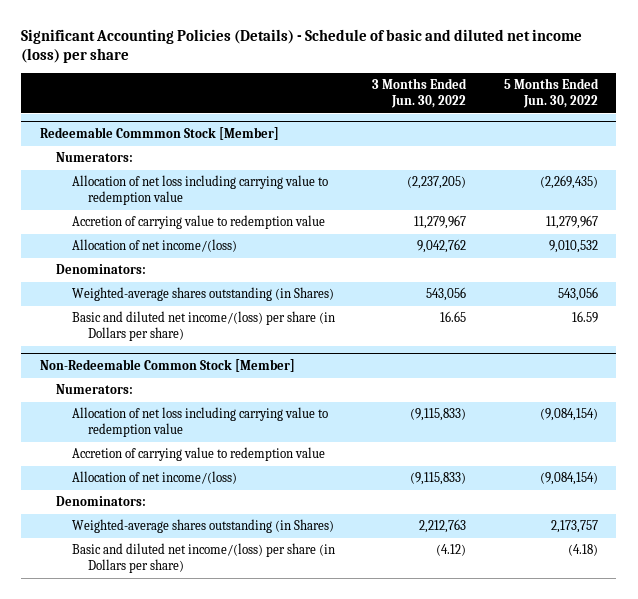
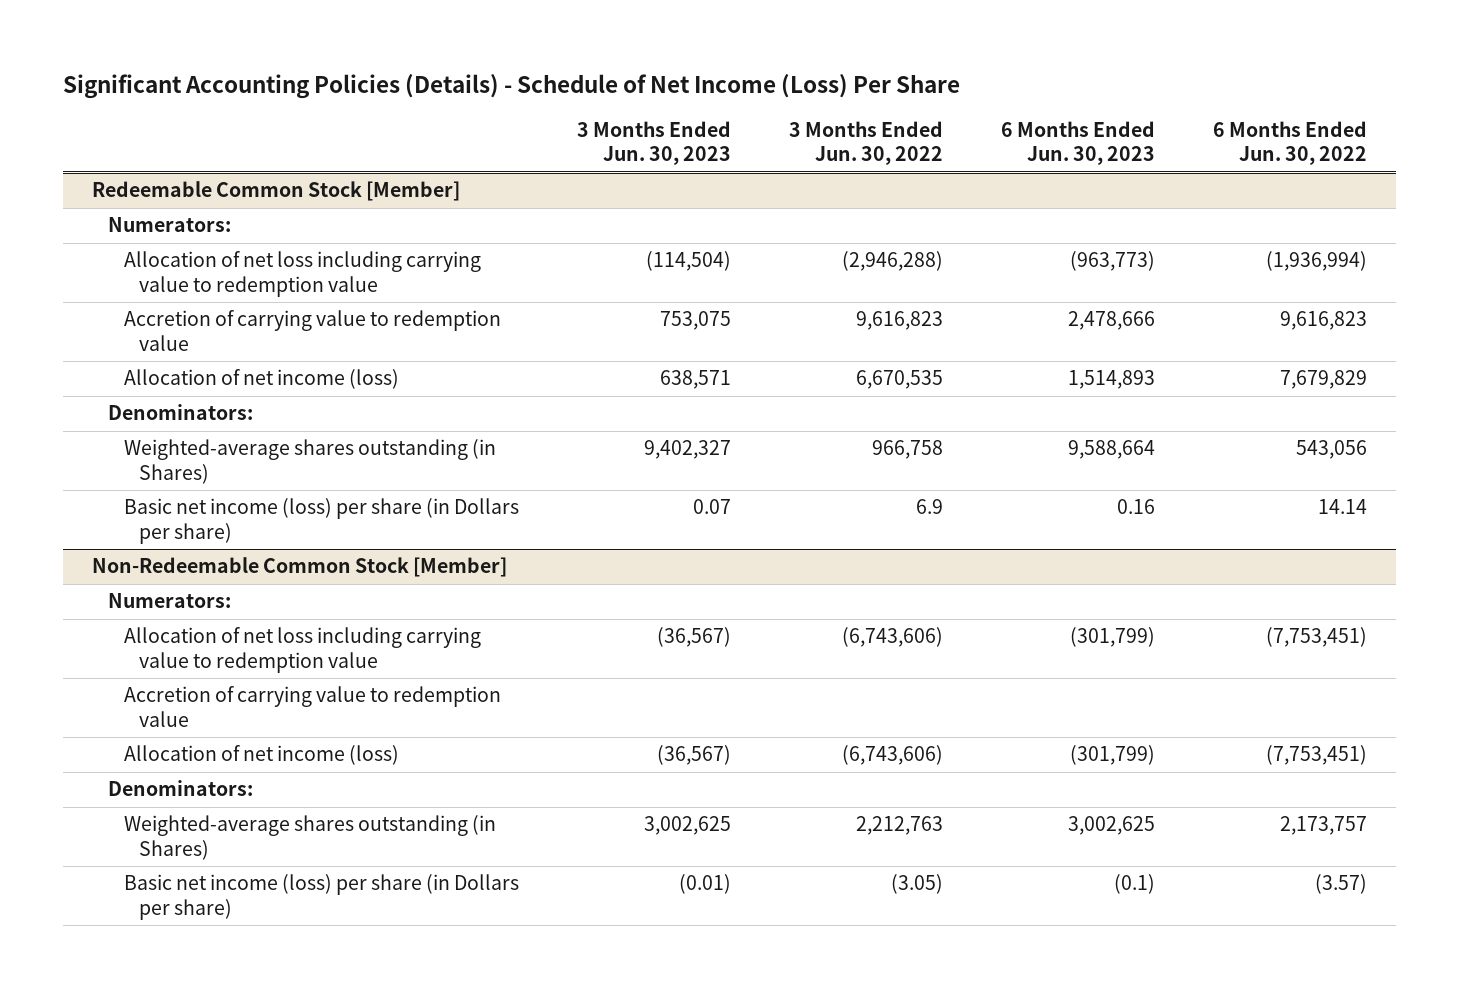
- Significant Accounting Policies (Details) - Schedule of basic and diluted net income (loss) per share
+ Significant Accounting Policies (Details) - Schedule of Net Income (Loss) Per Share
- | 3 Months Ended Jun. 30, 2022 | 5 Months Ended Jun. 30, 2022
+ | 3 Months Ended Jun. 30, 2023 | 3 Months Ended Jun. 30, 2022 | 6 Months Ended Jun. 30, 2023 | 6 Months Ended Jun. 30, 2022
- Redeemable Commmon Stock [Member]
+ Redeemable Common Stock [Member]
- Allocation of net loss including carrying value to redemption value | (2,237,205) | (2,269,435)
- Accretion of carrying value to redemption value | 11,279,967 | 11,279,967
- Allocation of net income/(loss) | 9,042,762 | 9,010,532
+ Allocation of net loss including carrying value to redemption value | (114,504) | (2,946,288) | (963,773) | (1,936,994)
+ Accretion of carrying value to redemption value | 753,075 | 9,616,823 | 2,478,666 | 9,616,823
+ Allocation of net income (loss) | 638,571 | 6,670,535 | 1,514,893 | 7,679,829
- Weighted-average shares outstanding (in Shares) | 543,056 | 543,056
- Basic and diluted net income/(loss) per share (in Dollars per share) | 16.65 | 16.59
+ Weighted-average shares outstanding (in Shares) | 9,402,327 | 966,758 | 9,588,664 | 543,056
+ Basic net income (loss) per share (in Dollars per share) | 0.07 | 6.9 | 0.16 | 14.14
@ Non-Redeemable Common Stock [Member]
- Allocation of net loss including carrying value to redemption value | (9,115,833) | (9,084,154)
+ Allocation of net loss including carrying value to redemption value | (36,567) | (6,743,606) | (301,799) | (7,753,451)
- Allocation of net income/(loss) | (9,115,833) | (9,084,154)
+ Allocation of net income (loss) | (36,567) | (6,743,606) | (301,799) | (7,753,451)
- Basic and diluted net income/(loss) per share (in Dollars per share) | (4.12) | (4.18)
+ Basic net income (loss) per share (in Dollars per share) | (0.01) | (3.05) | (0.1) | (3.57)

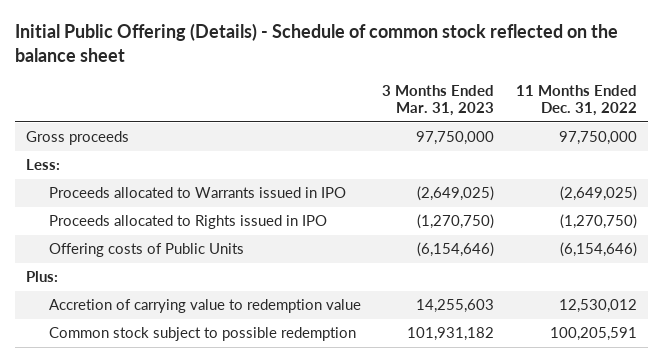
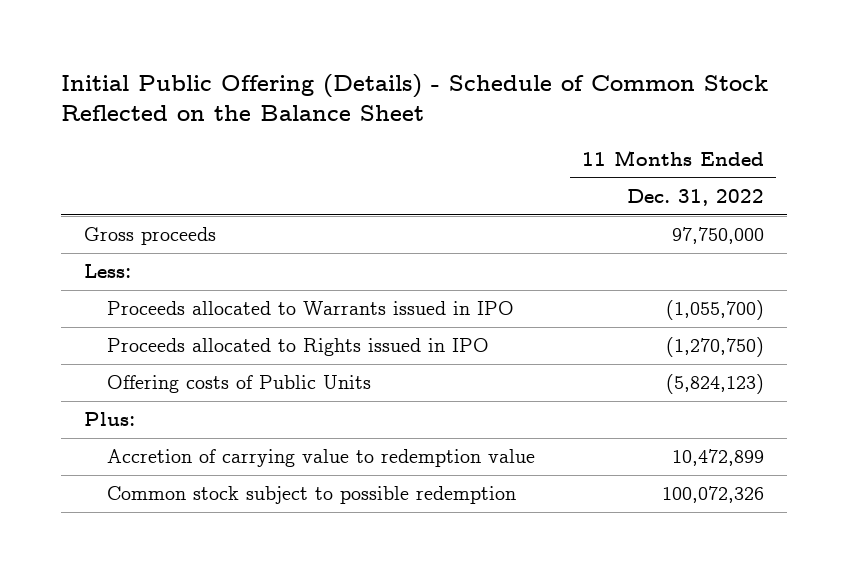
- Initial Public Offering (Details) - Schedule of common stock reflected on the balance sheet
+ Initial Public Offering (Details) - Schedule of Common Stock Reflected on the Balance Sheet
- | 3 Months Ended Mar. 31, 2023 | 11 Months Ended Dec. 31, 2022
+ | 11 Months Ended Dec. 31, 2022
- Proceeds allocated to Warrants issued in IPO | (2,649,025) | (2,649,025)
+ Proceeds allocated to Warrants issued in IPO | (1,055,700)
- Offering costs of Public Units | (6,154,646) | (6,154,646)
+ Offering costs of Public Units | (5,824,123)
- Accretion of carrying value to redemption value | 14,255,603 | 12,530,012
- Common stock subject to possible redemption | 101,931,182 | 100,205,591
+ Accretion of carrying value to redemption value | 10,472,899
+ Common stock subject to possible redemption | 100,072,326

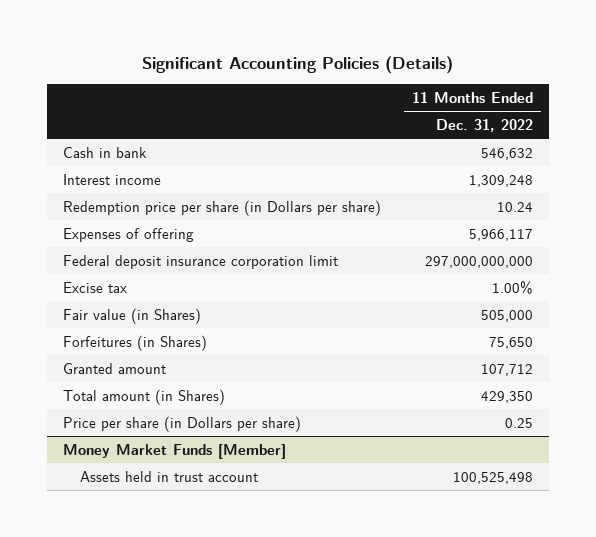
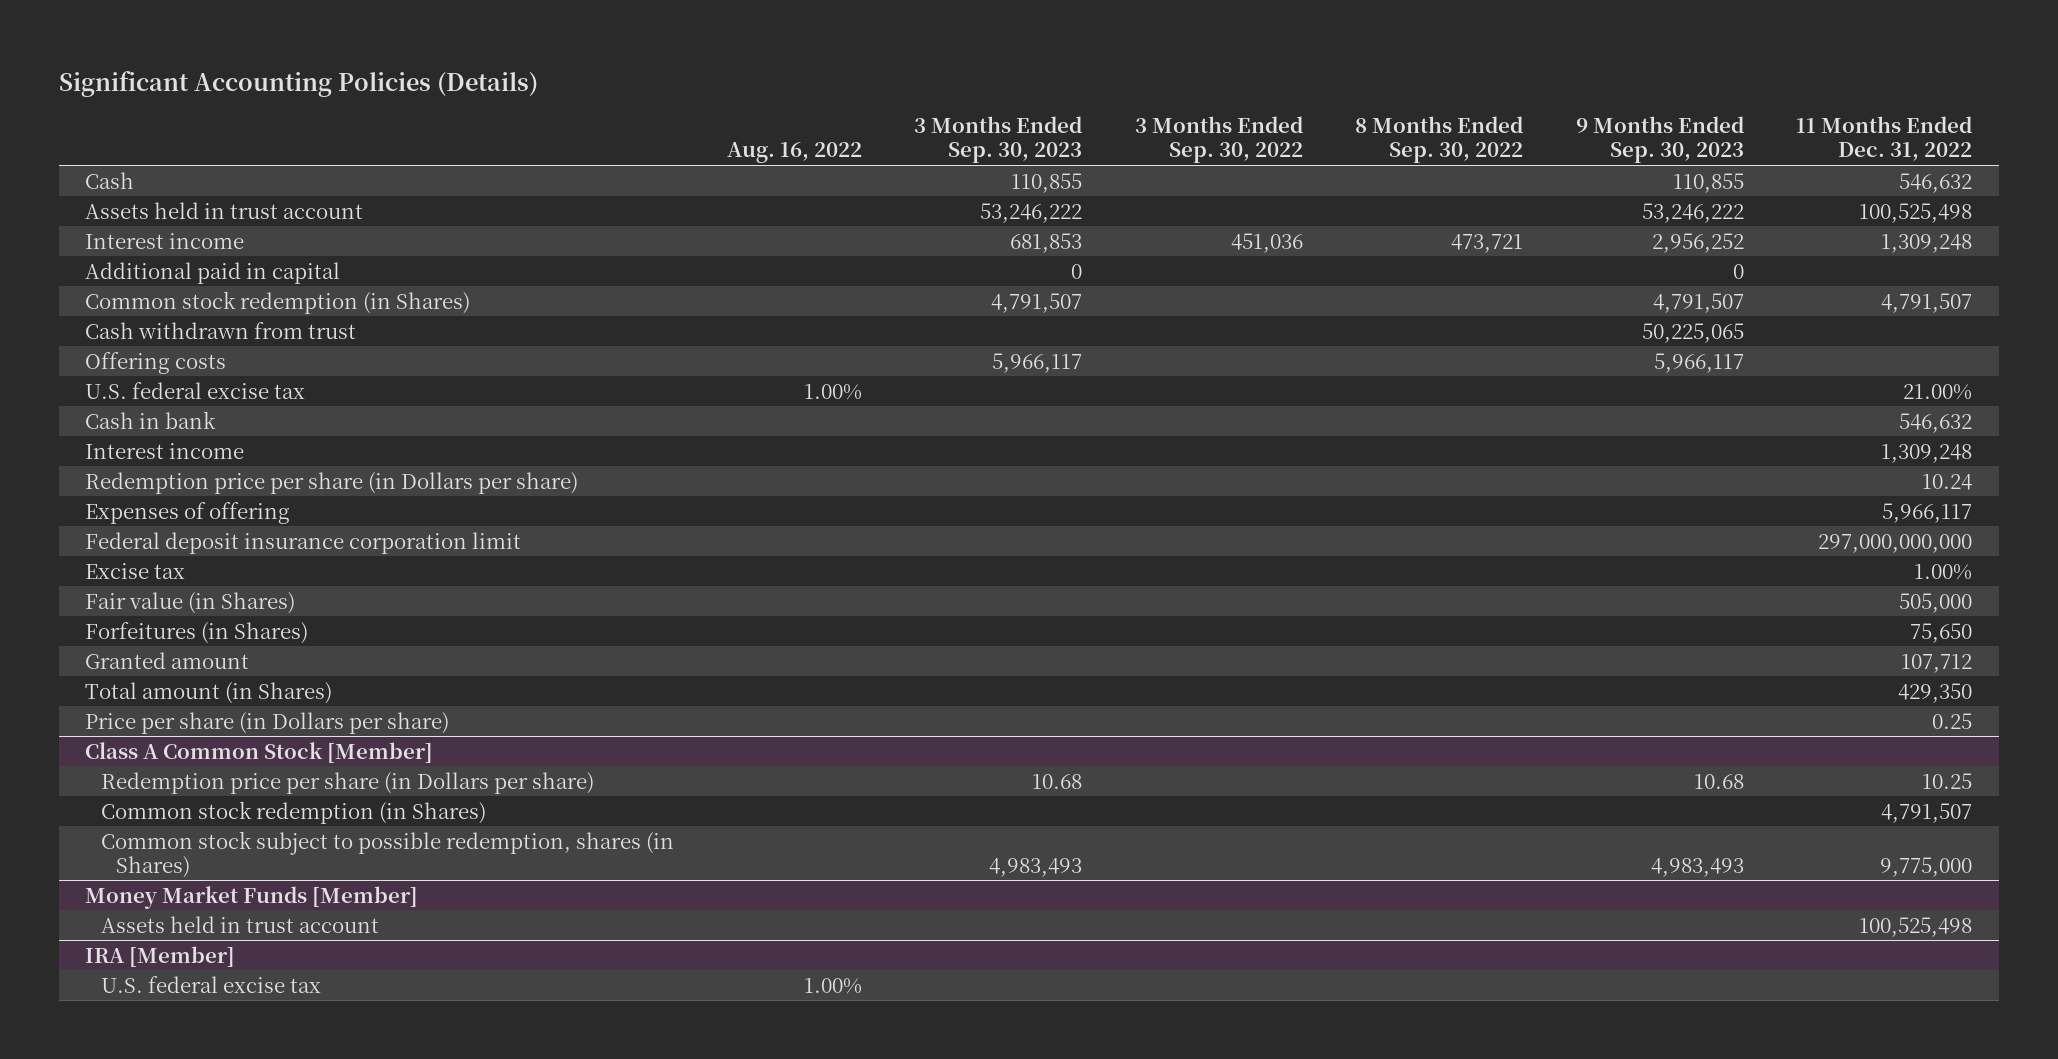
- | 11 Months Ended Dec. 31, 2022
+ | Aug. 16, 2022 | 3 Months Ended Sep. 30, 2023 | 3 Months Ended Sep. 30, 2022 | 8 Months Ended Sep. 30, 2022 | 9 Months Ended Sep. 30, 2023 | 11 Months Ended Dec. 31, 2022
+ Cash | | 110,855 | | | 110,855 | 546,632
+ Assets held in trust account | | 53,246,222 | | | 53,246,222 | 100,525,498
+ Interest income | | 681,853 | 451,036 | 473,721 | 2,956,252 | 1,309,248
+ Additional paid in capital | | 0 | | | 0 |
+ Common stock redemption (in Shares) | | 4,791,507 | | | 4,791,507 | 4,791,507
+ Cash withdrawn from trust | | | | | 50,225,065 |
+ Offering costs | | 5,966,117 | | | 5,966,117 |
+ U.S. federal excise tax | 1.00% | | | | | 21.00%
+ Class A Common Stock [Member]
+ Redemption price per share (in Dollars per share) | | 10.68 | | | 10.68 | 10.25
+ Common stock redemption (in Shares) | | | | | | 4,791,507
+ Common stock subject to possible redemption, shares (in Shares) | | 4,983,493 | | | 4,983,493 | 9,775,000
+ IRA [Member]
+ U.S. federal excise tax | 1.00% | | | | |

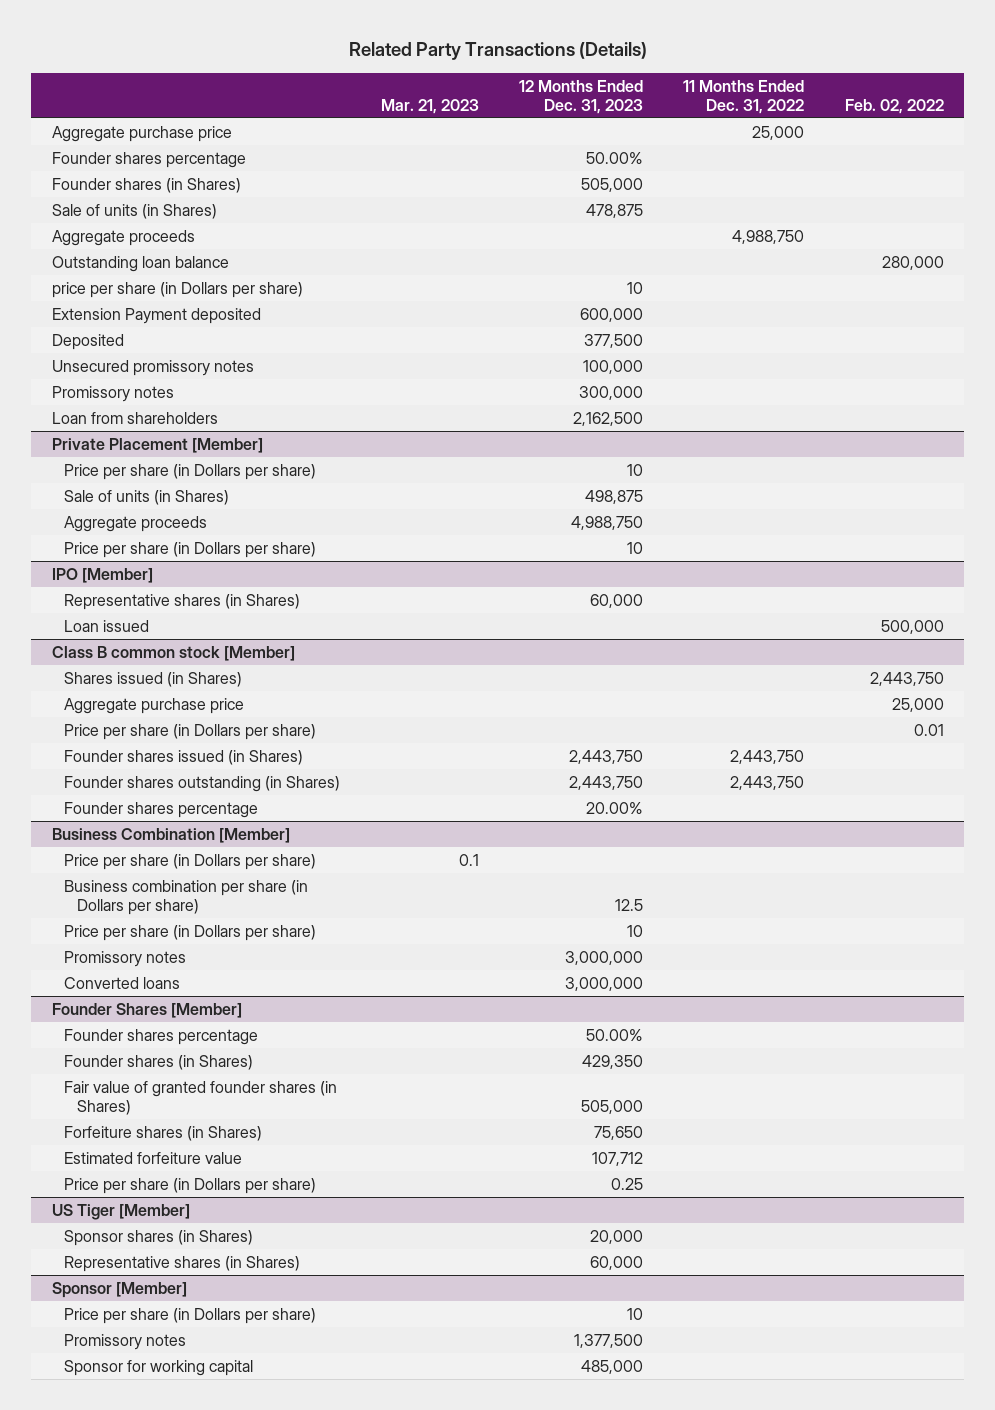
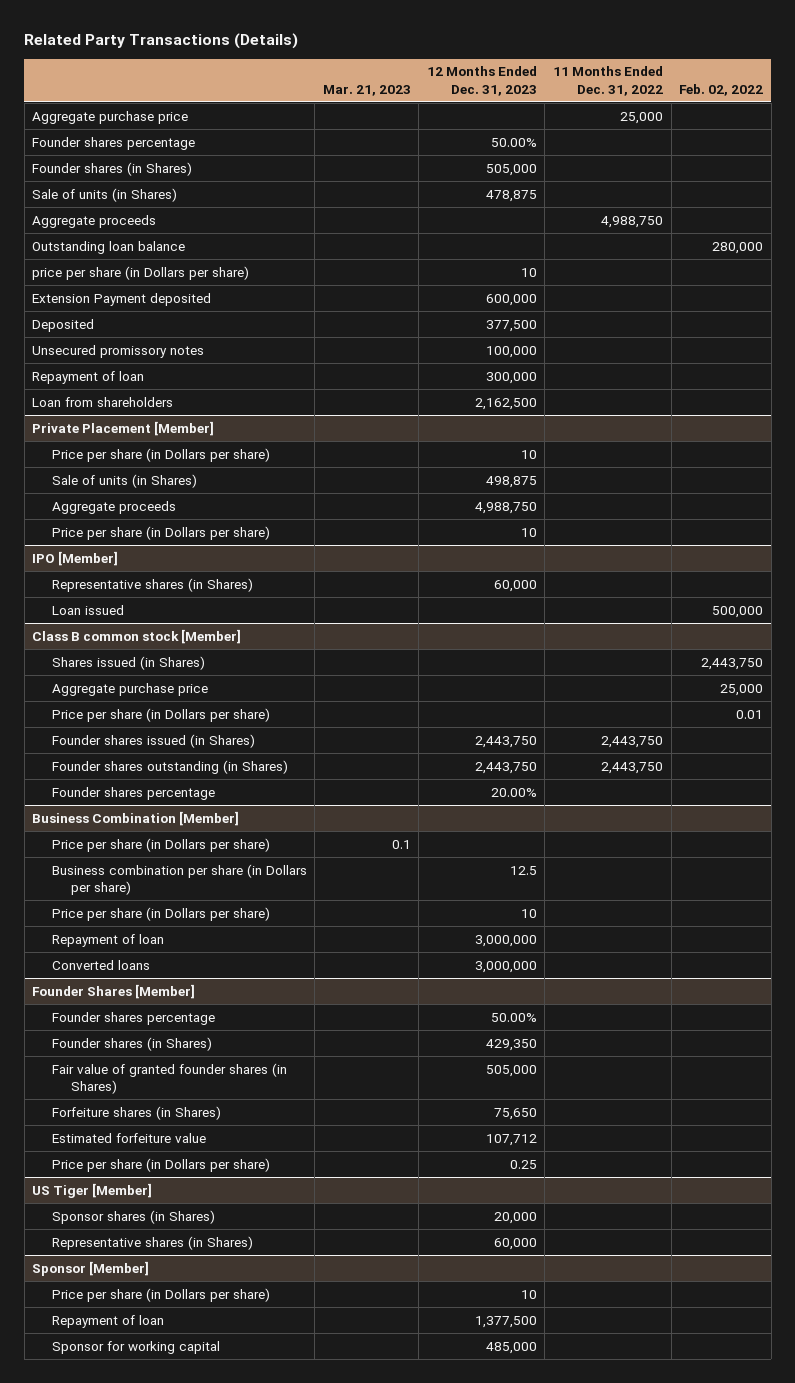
- Promissory notes | | 300,000 | |
+ Repayment of loan | | 300,000 | |
@ Business Combination [Member]
- Promissory notes | | 3,000,000 | |
+ Repayment of loan | | 3,000,000 | |
@ Sponsor [Member]
- Promissory notes | | 1,377,500 | |
+ Repayment of loan | | 1,377,500 | |

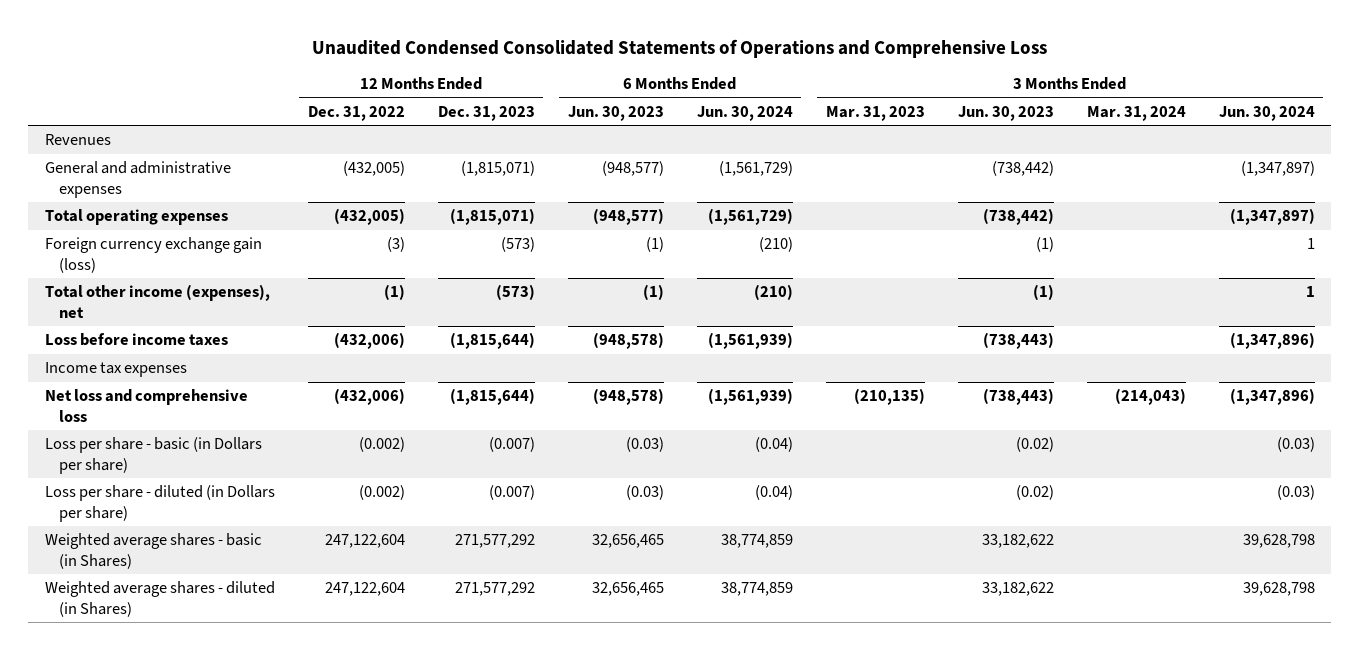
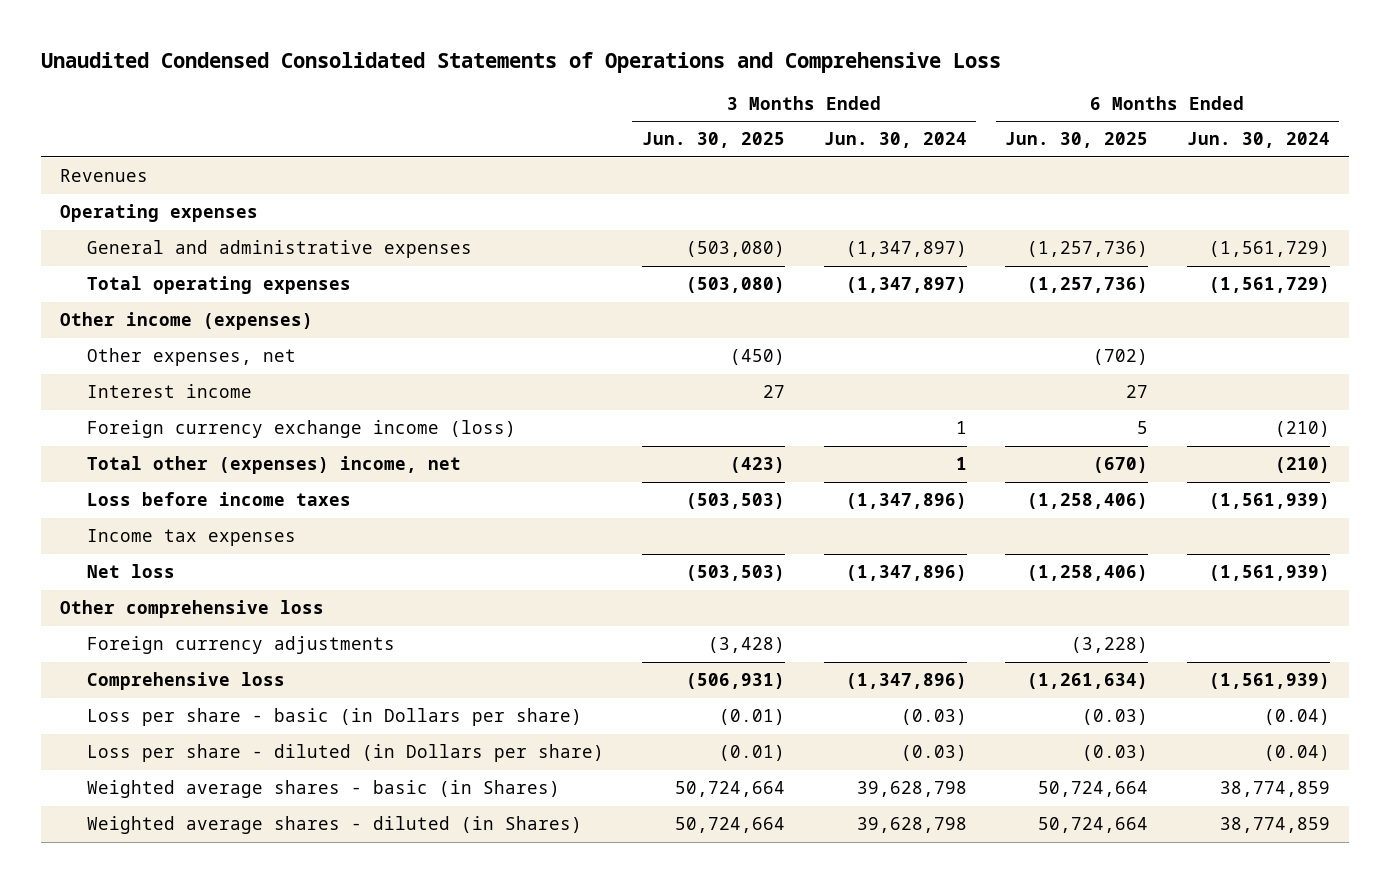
- | 12 Months Ended Dec. 31, 2022 | 12 Months Ended Dec. 31, 2023 | 6 Months Ended Jun. 30, 2023 | 6 Months Ended Jun. 30, 2024 | 3 Months Ended Mar. 31, 2023 | 3 Months Ended Jun. 30, 2023 | 3 Months Ended Mar. 31, 2024 | 3 Months Ended Jun. 30, 2024
+ | 3 Months Ended Jun. 30, 2025 | 3 Months Ended Jun. 30, 2024 | 6 Months Ended Jun. 30, 2025 | 6 Months Ended Jun. 30, 2024
+ Operating expenses
- Foreign currency exchange gain (loss) | (3) | (573) | (1) | (210) | | (1) | | 1
- Total other income (expenses), net | (1) | (573) | (1) | (210) | | (1) | | 1
+ Other income (expenses)
+ Other expenses, net | (450) | | (702) |
+ Interest income | 27 | | 27 |
+ Foreign currency exchange income (loss) | | 1 | 5 | (210)
+ Total other (expenses) income, net | (423) | 1 | (670) | (210)
- Net loss and comprehensive loss | (432,006) | (1,815,644) | (948,578) | (1,561,939) | (210,135) | (738,443) | (214,043) | (1,347,896)
+ Net loss | (503,503) | (1,347,896) | (1,258,406) | (1,561,939)
+ Other comprehensive loss
+ Foreign currency adjustments | (3,428) | | (3,228) |
+ Comprehensive loss | (506,931) | (1,347,896) | (1,261,634) | (1,561,939)

